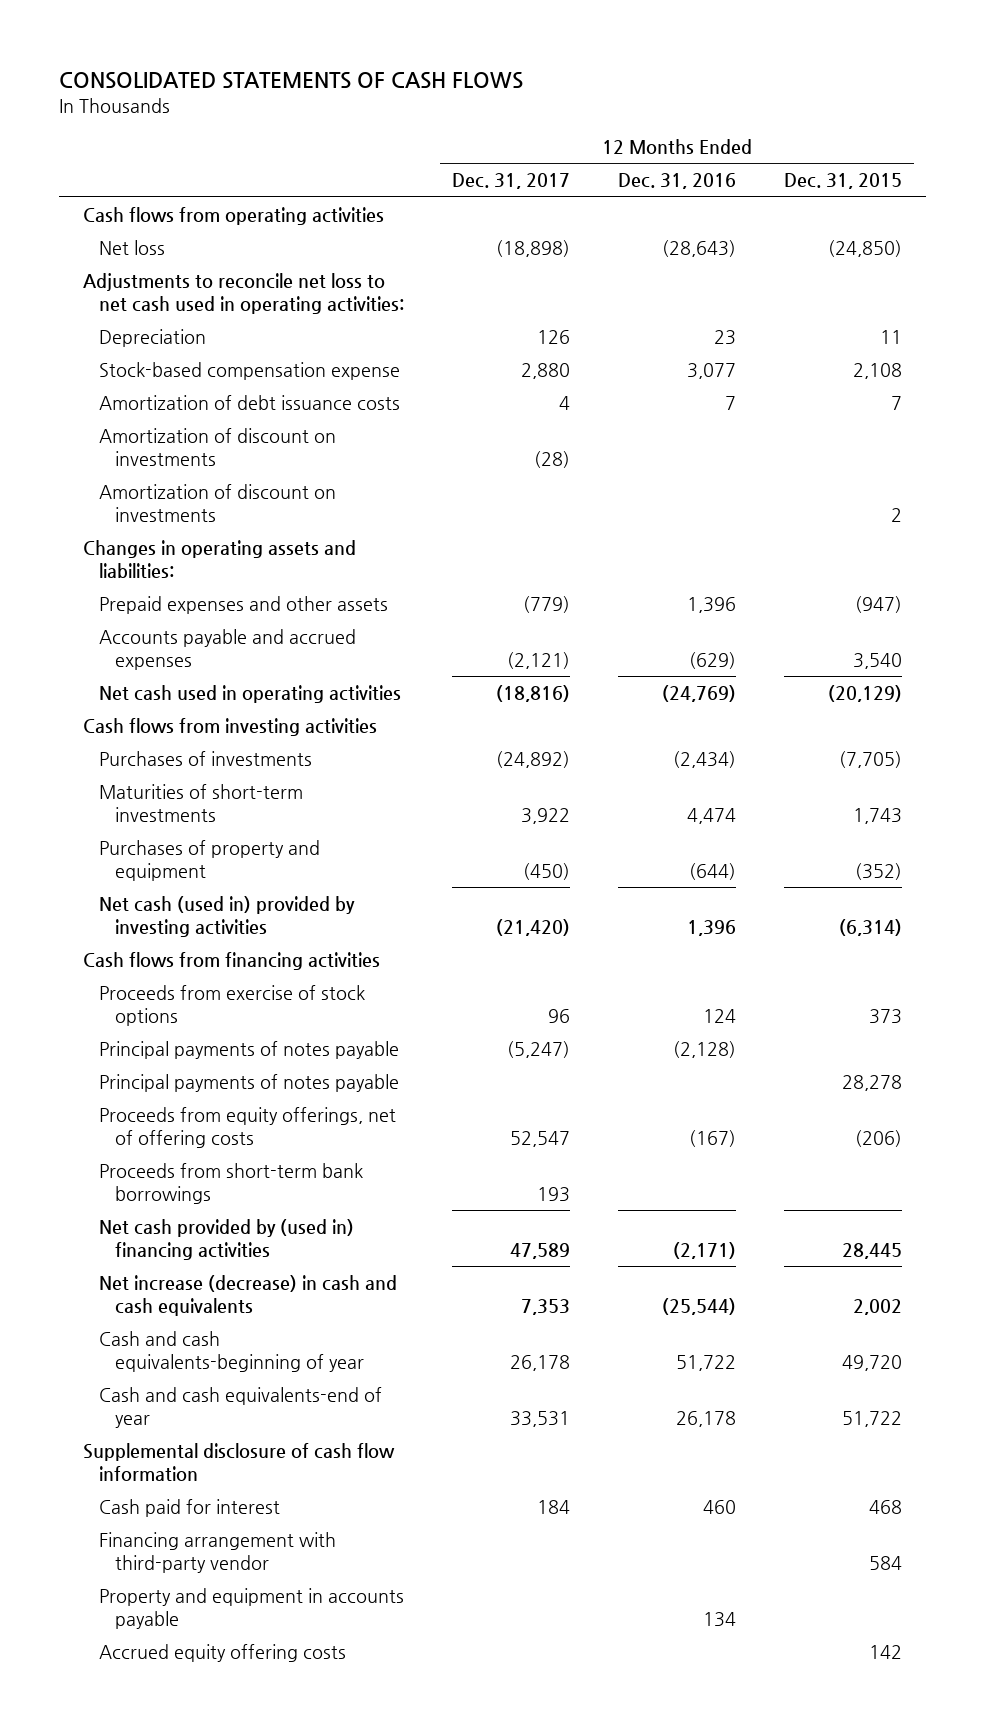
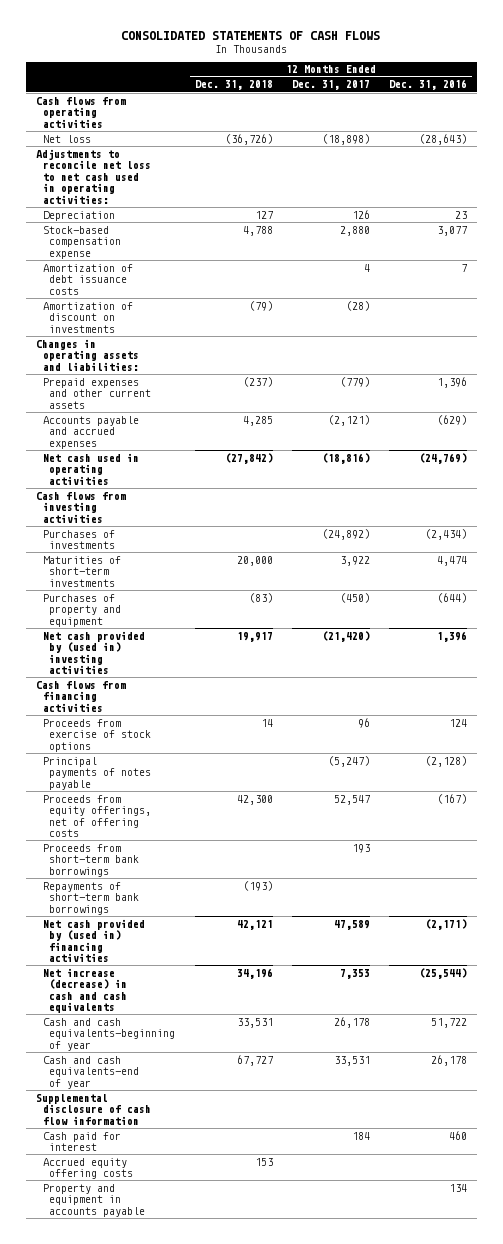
- | 12 Months Ended Dec. 31, 2017 | 12 Months Ended Dec. 31, 2016 | 12 Months Ended Dec. 31, 2015
+ | 12 Months Ended Dec. 31, 2018 | 12 Months Ended Dec. 31, 2017 | 12 Months Ended Dec. 31, 2016
- Amortization of discount on investments | | | 2
- Prepaid expenses and other assets | (779) | 1,396 | (947)
+ Prepaid expenses and other current assets | (237) | (779) | 1,396
- Net cash (used in) provided by investing activities | (21,420) | 1,396 | (6,314)
+ Net cash provided by (used in) investing activities | 19,917 | (21,420) | 1,396
- Principal payments of notes payable | | | 28,278
+ Repayments of short-term bank borrowings | (193) | |
- Financing arrangement with third-party vendor | | | 584
moved down: Property and equipment in accounts payable | | | 134

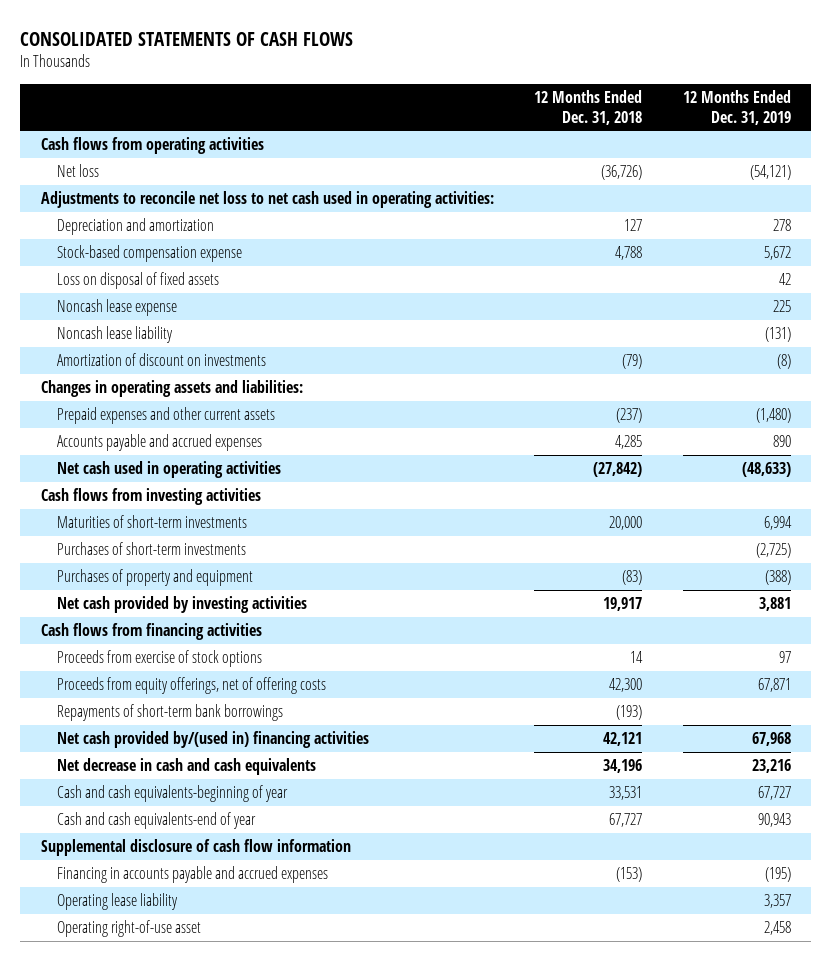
- | 12 Months Ended Dec. 31, 2018 | 12 Months Ended Dec. 31, 2017 | 12 Months Ended Dec. 31, 2016
+ | 12 Months Ended Dec. 31, 2018 | 12 Months Ended Dec. 31, 2019
- Depreciation | 127 | 126 | 23
+ Depreciation and amortization | 127 | 278
- Amortization of debt issuance costs | | 4 | 7
+ Loss on disposal of fixed assets | | 42
+ Noncash lease expense | | 225
+ Noncash lease liability | | (131)
- Purchases of investments | | (24,892) | (2,434)
+ Purchases of short-term investments | | (2,725)
- Net cash provided by (used in) investing activities | 19,917 | (21,420) | 1,396
+ Net cash provided by investing activities | 19,917 | 3,881
- Principal payments of notes payable | | (5,247) | (2,128)
- Proceeds from short-term bank borrowings | | 193 |
- Net cash provided by (used in) financing activities | 42,121 | 47,589 | (2,171)
- Net increase (decrease) in cash and cash equivalents | 34,196 | 7,353 | (25,544)
+ Net cash provided by/(used in) financing activities | 42,121 | 67,968
+ Net decrease in cash and cash equivalents | 34,196 | 23,216
- Cash paid for interest | | 184 | 460
- Accrued equity offering costs | 153 | |
- Property and equipment in accounts payable | | | 134
+ Financing in accounts payable and accrued expenses | (153) | (195)
+ Operating lease liability | | 3,357
+ Operating right-of-use asset | | 2,458

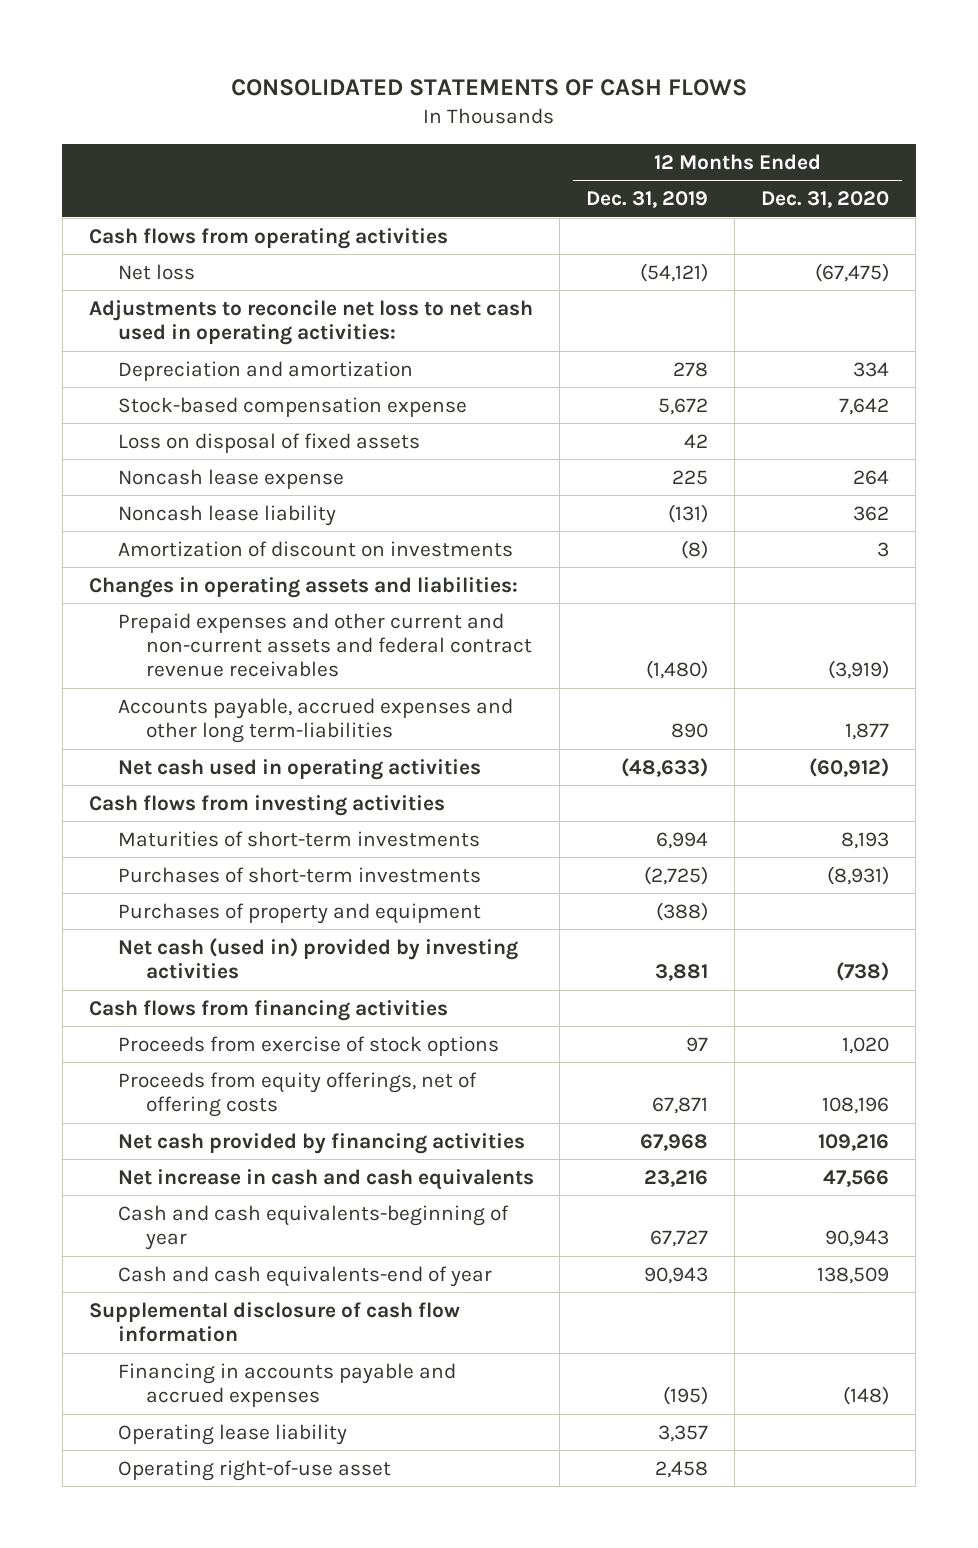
- | 12 Months Ended Dec. 31, 2018 | 12 Months Ended Dec. 31, 2019
+ | 12 Months Ended Dec. 31, 2019 | 12 Months Ended Dec. 31, 2020
- Prepaid expenses and other current assets | (237) | (1,480)
- Accounts payable and accrued expenses | 4,285 | 890
+ Prepaid expenses and other current and non-current assets and federal contract revenue receivables | (1,480) | (3,919)
+ Accounts payable, accrued expenses and other long term-liabilities | 890 | 1,877
- Net cash provided by investing activities | 19,917 | 3,881
+ Net cash (used in) provided by investing activities | 3,881 | (738)
- Repayments of short-term bank borrowings | (193) |
- Net cash provided by/(used in) financing activities | 42,121 | 67,968
- Net decrease in cash and cash equivalents | 34,196 | 23,216
+ Net cash provided by financing activities | 67,968 | 109,216
+ Net increase in cash and cash equivalents | 23,216 | 47,566

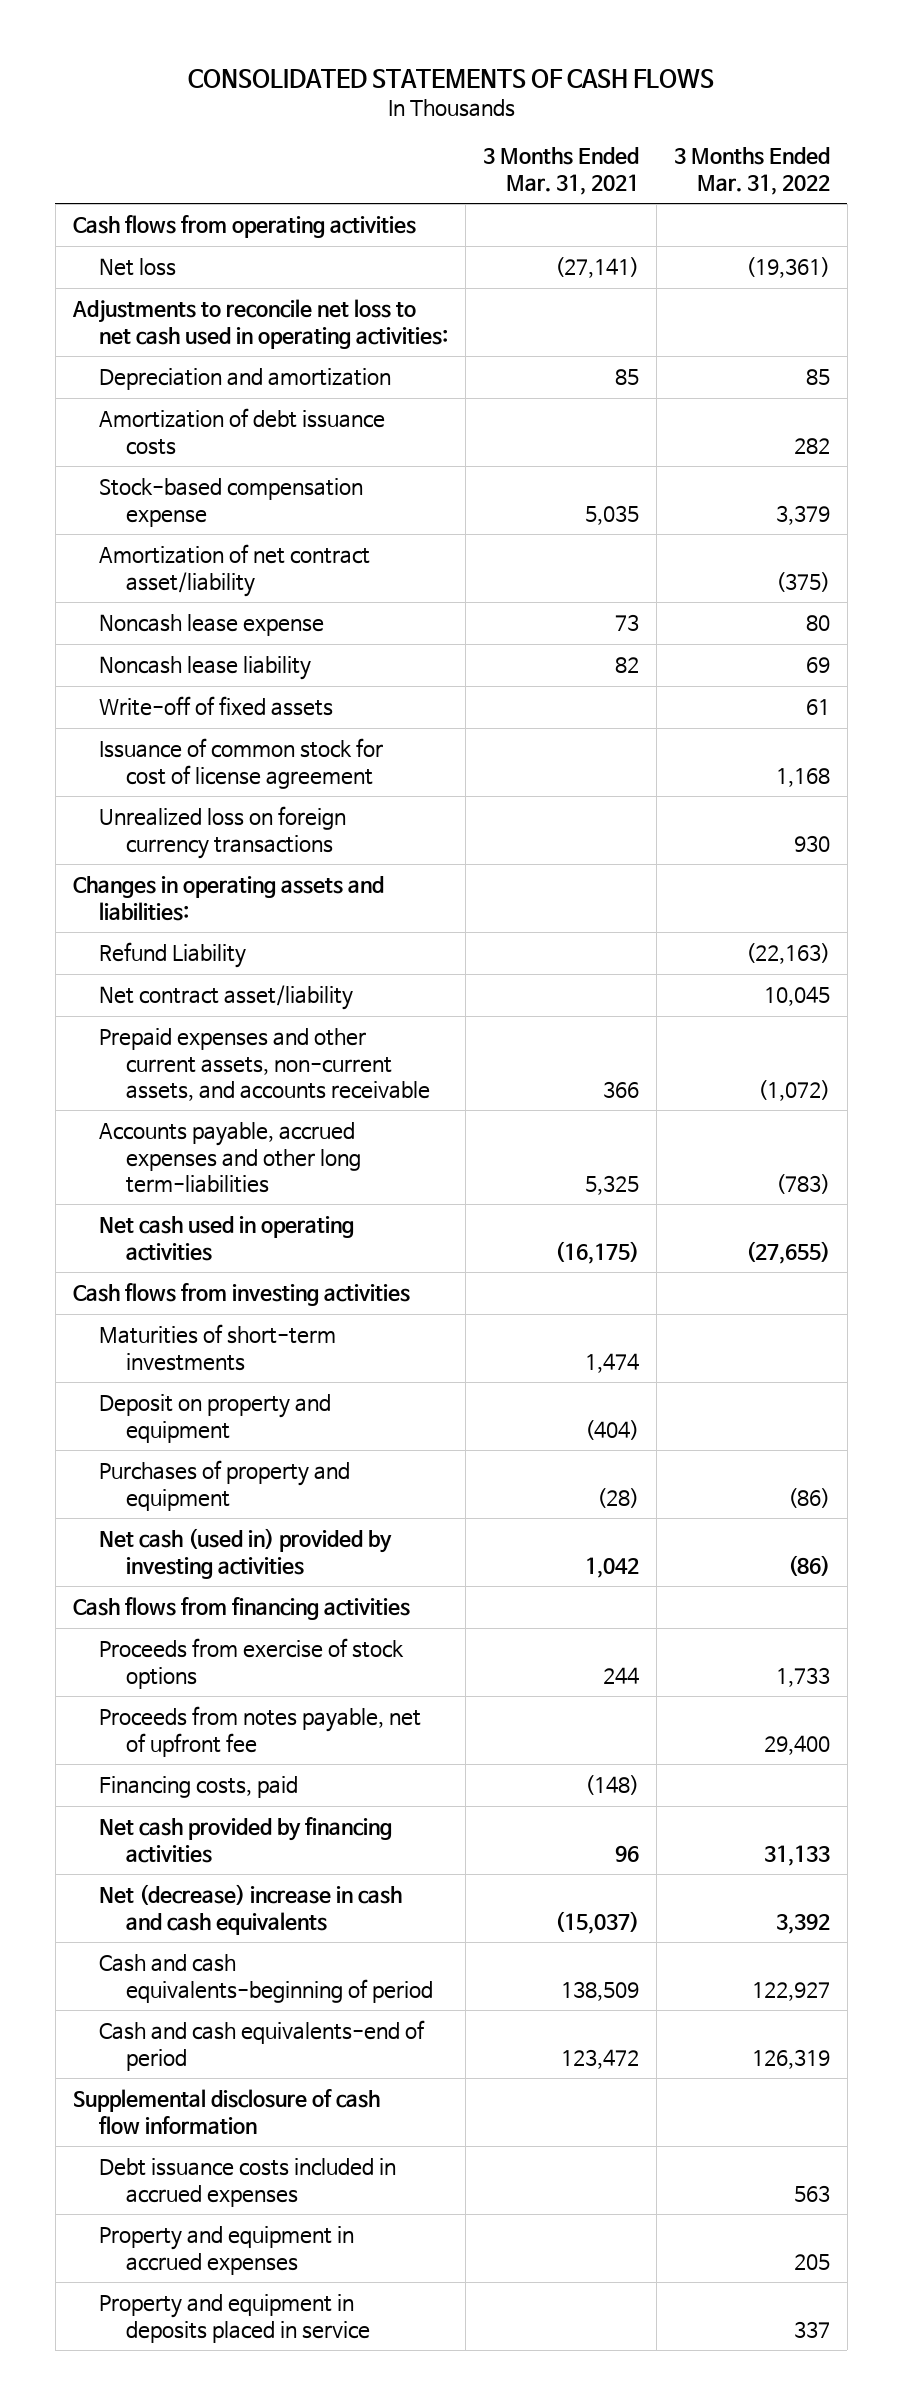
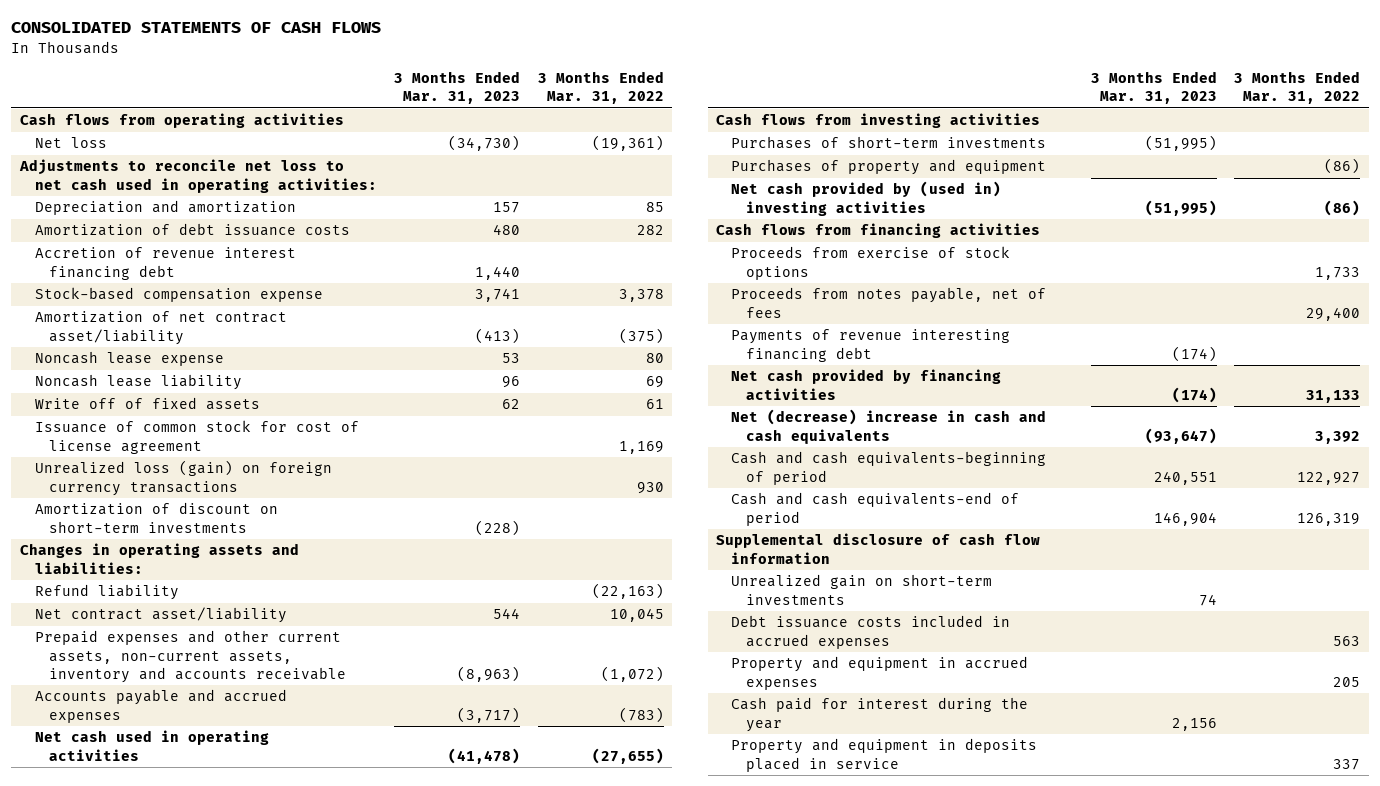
- | 3 Months Ended Mar. 31, 2021 | 3 Months Ended Mar. 31, 2022
+ | 3 Months Ended Mar. 31, 2023 | 3 Months Ended Mar. 31, 2022
- Stock-based compensation expense | 5,035 | 3,379
+ Accretion of revenue interest financing debt | 1,440 |
+ Stock-based compensation expense | 3,741 | 3,378
- Write-off of fixed assets | | 61
- Issuance of common stock for cost of license agreement | | 1,168
- Unrealized loss on foreign currency transactions | | 930
+ Write off of fixed assets | 62 | 61
+ Issuance of common stock for cost of license agreement | | 1,169
+ Unrealized loss (gain) on foreign currency transactions | | 930
+ Amortization of discount on short-term investments | (228) |
- Refund Liability | | (22,163)
+ Refund liability | | (22,163)
- Prepaid expenses and other current assets, non-current assets, and accounts receivable | 366 | (1,072)
- Accounts payable, accrued expenses and other long term-liabilities | 5,325 | (783)
+ Prepaid expenses and other current assets, non-current assets, inventory and accounts receivable | (8,963) | (1,072)
+ Accounts payable and accrued expenses | (3,717) | (783)
- Maturities of short-term investments | 1,474 |
- Deposit on property and equipment | (404) |
+ Purchases of short-term investments | (51,995) |
- Net cash (used in) provided by investing activities | 1,042 | (86)
+ Net cash provided by (used in) investing activities | (51,995) | (86)
- Proceeds from notes payable, net of upfront fee | | 29,400
- Financing costs, paid | (148) |
+ Proceeds from notes payable, net of fees | | 29,400
+ Payments of revenue interesting financing debt | (174) |
+ Unrealized gain on short-term investments | 74 |
+ Cash paid for interest during the year | 2,156 |

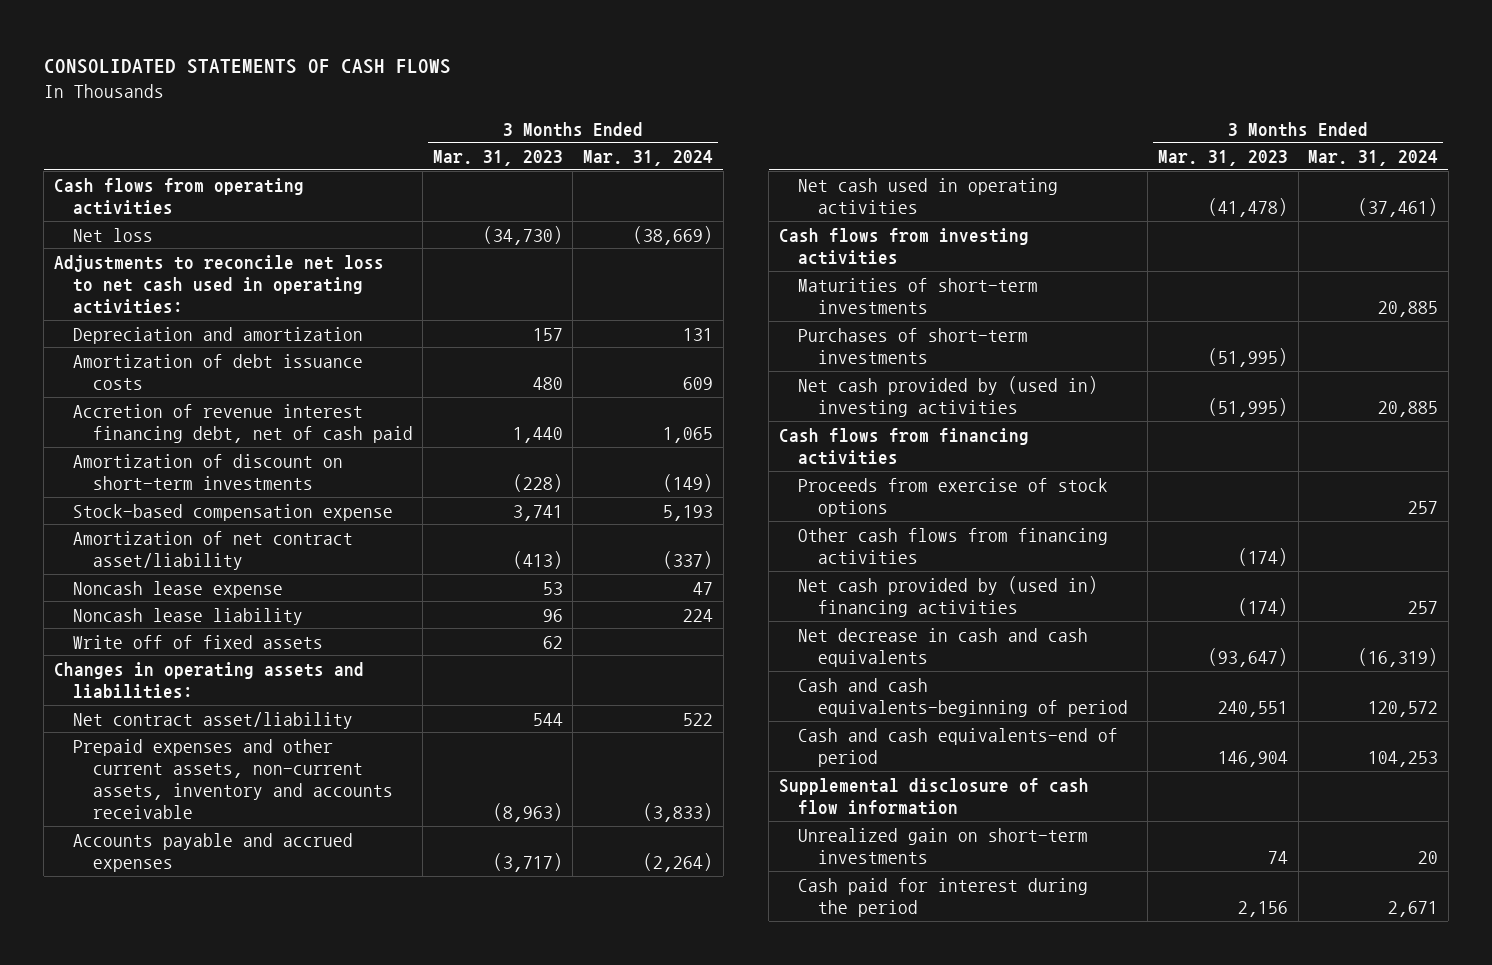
- | 3 Months Ended Mar. 31, 2023 | 3 Months Ended Mar. 31, 2022
+ | 3 Months Ended Mar. 31, 2023 | 3 Months Ended Mar. 31, 2024
- Accretion of revenue interest financing debt | 1,440 |
+ Accretion of revenue interest financing debt, net of cash paid | 1,440 | 1,065
moved up: Amortization of discount on short-term investments | (228) | (149)
- Issuance of common stock for cost of license agreement | | 1,169
- Unrealized loss (gain) on foreign currency transactions | | 930
- Refund liability | | (22,163)
+ Maturities of short-term investments | | 20,885
- Purchases of property and equipment | | (86)
- Proceeds from notes payable, net of fees | | 29,400
- Payments of revenue interesting financing debt | (174) |
- Net cash provided by financing activities | (174) | 31,133
- Net (decrease) increase in cash and cash equivalents | (93,647) | 3,392
+ Other cash flows from financing activities | (174) |
+ Net cash provided by (used in) financing activities | (174) | 257
+ Net decrease in cash and cash equivalents | (93,647) | (16,319)
- Debt issuance costs included in accrued expenses | | 563
- Property and equipment in accrued expenses | | 205
- Cash paid for interest during the year | 2,156 |
- Property and equipment in deposits placed in service | | 337
+ Cash paid for interest during the period | 2,156 | 2,671

